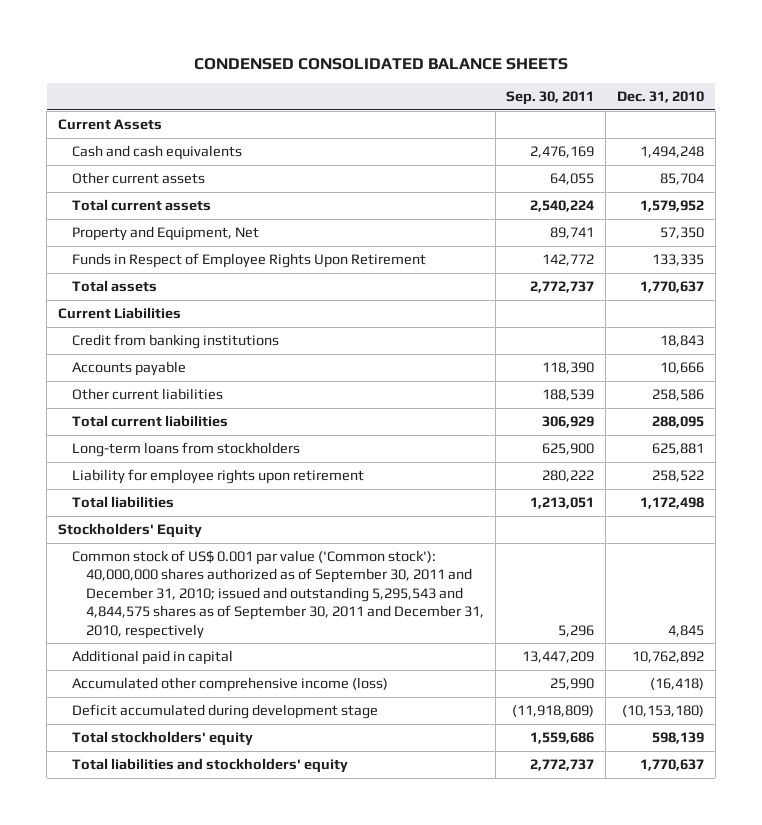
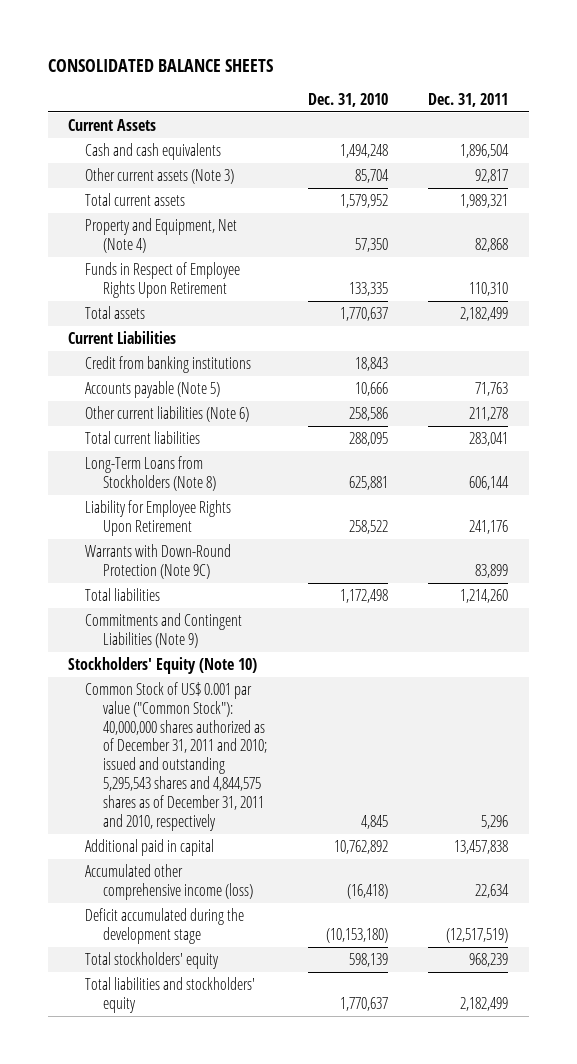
- CONDENSED CONSOLIDATED BALANCE SHEETS
+ CONSOLIDATED BALANCE SHEETS
- | Sep. 30, 2011 | Dec. 31, 2010
+ | Dec. 31, 2010 | Dec. 31, 2011
- Other current assets | 64,055 | 85,704
+ Other current assets (Note 3) | 85,704 | 92,817
- Property and Equipment, Net | 89,741 | 57,350
+ Property and Equipment, Net (Note 4) | 57,350 | 82,868
- Accounts payable | 118,390 | 10,666
- Other current liabilities | 188,539 | 258,586
+ Accounts payable (Note 5) | 10,666 | 71,763
+ Other current liabilities (Note 6) | 258,586 | 211,278
- Long-term loans from stockholders | 625,900 | 625,881
- Liability for employee rights upon retirement | 280,222 | 258,522
+ Long-Term Loans from Stockholders (Note 8) | 625,881 | 606,144
+ Liability for Employee Rights Upon Retirement | 258,522 | 241,176
+ Warrants with Down-Round Protection (Note 9C) | | 83,899
- Stockholders' Equity
- Common stock of US$ 0.001 par value ('Common stock'): 40,000,000 shares authorized as of September 30, 2011 and December 31, 2010; issued and outstanding 5,295,543 and 4,844,575 shares as of September 30, 2011 and December 31, 2010, respectively | 5,296 | 4,845
+ Commitments and Contingent Liabilities (Note 9)
+ Stockholders' Equity (Note 10)
+ Common Stock of US$ 0.001 par value ("Common Stock"): 40,000,000 shares authorized as of December 31, 2011 and 2010; issued and outstanding 5,295,543 shares and 4,844,575 shares as of December 31, 2011 and 2010, respectively | 4,845 | 5,296
- Deficit accumulated during development stage | (11,918,809) | (10,153,180)
+ Deficit accumulated during the development stage | (10,153,180) | (12,517,519)

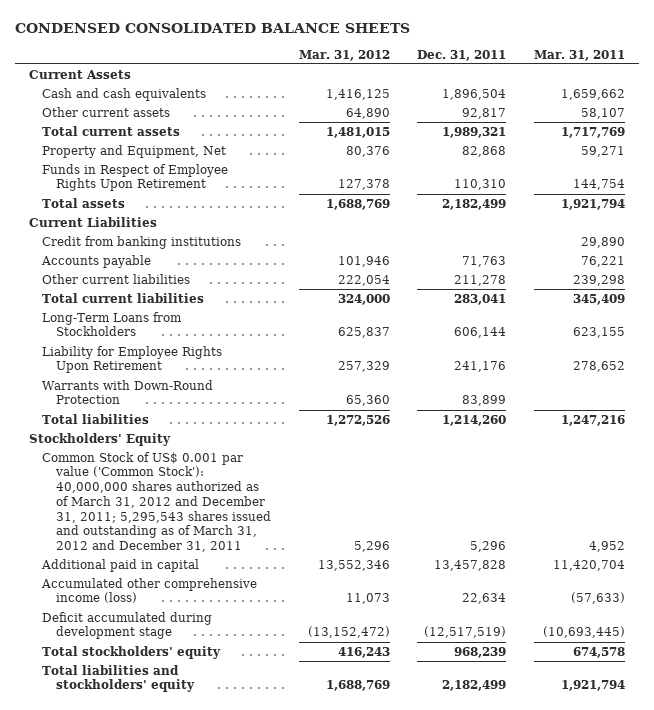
- CONSOLIDATED BALANCE SHEETS
+ CONDENSED CONSOLIDATED BALANCE SHEETS
- | Dec. 31, 2010 | Dec. 31, 2011
+ | Mar. 31, 2012 | Dec. 31, 2011 | Mar. 31, 2011
- Other current assets (Note 3) | 85,704 | 92,817
+ Other current assets | 64,890 | 92,817 | 58,107
- Property and Equipment, Net (Note 4) | 57,350 | 82,868
+ Property and Equipment, Net | 80,376 | 82,868 | 59,271
- Accounts payable (Note 5) | 10,666 | 71,763
- Other current liabilities (Note 6) | 258,586 | 211,278
+ Accounts payable | 101,946 | 71,763 | 76,221
+ Other current liabilities | 222,054 | 211,278 | 239,298
- Long-Term Loans from Stockholders (Note 8) | 625,881 | 606,144
+ Long-Term Loans from Stockholders | 625,837 | 606,144 | 623,155
- Warrants with Down-Round Protection (Note 9C) | | 83,899
+ Warrants with Down-Round Protection | 65,360 | 83,899 |
- Commitments and Contingent Liabilities (Note 9)
- Stockholders' Equity (Note 10)
- Common Stock of US$ 0.001 par value ("Common Stock"): 40,000,000 shares authorized as of December 31, 2011 and 2010; issued and outstanding 5,295,543 shares and 4,844,575 shares as of December 31, 2011 and 2010, respectively | 4,845 | 5,296
- Additional paid in capital | 10,762,892 | 13,457,838
+ Stockholders' Equity
+ Common Stock of US$ 0.001 par value ('Common Stock'): 40,000,000 shares authorized as of March 31, 2012 and December 31, 2011; 5,295,543 shares issued and outstanding as of March 31, 2012 and December 31, 2011 | 5,296 | 5,296 | 4,952
+ Additional paid in capital | 13,552,346 | 13,457,828 | 11,420,704
- Deficit accumulated during the development stage | (10,153,180) | (12,517,519)
+ Deficit accumulated during development stage | (13,152,472) | (12,517,519) | (10,693,445)

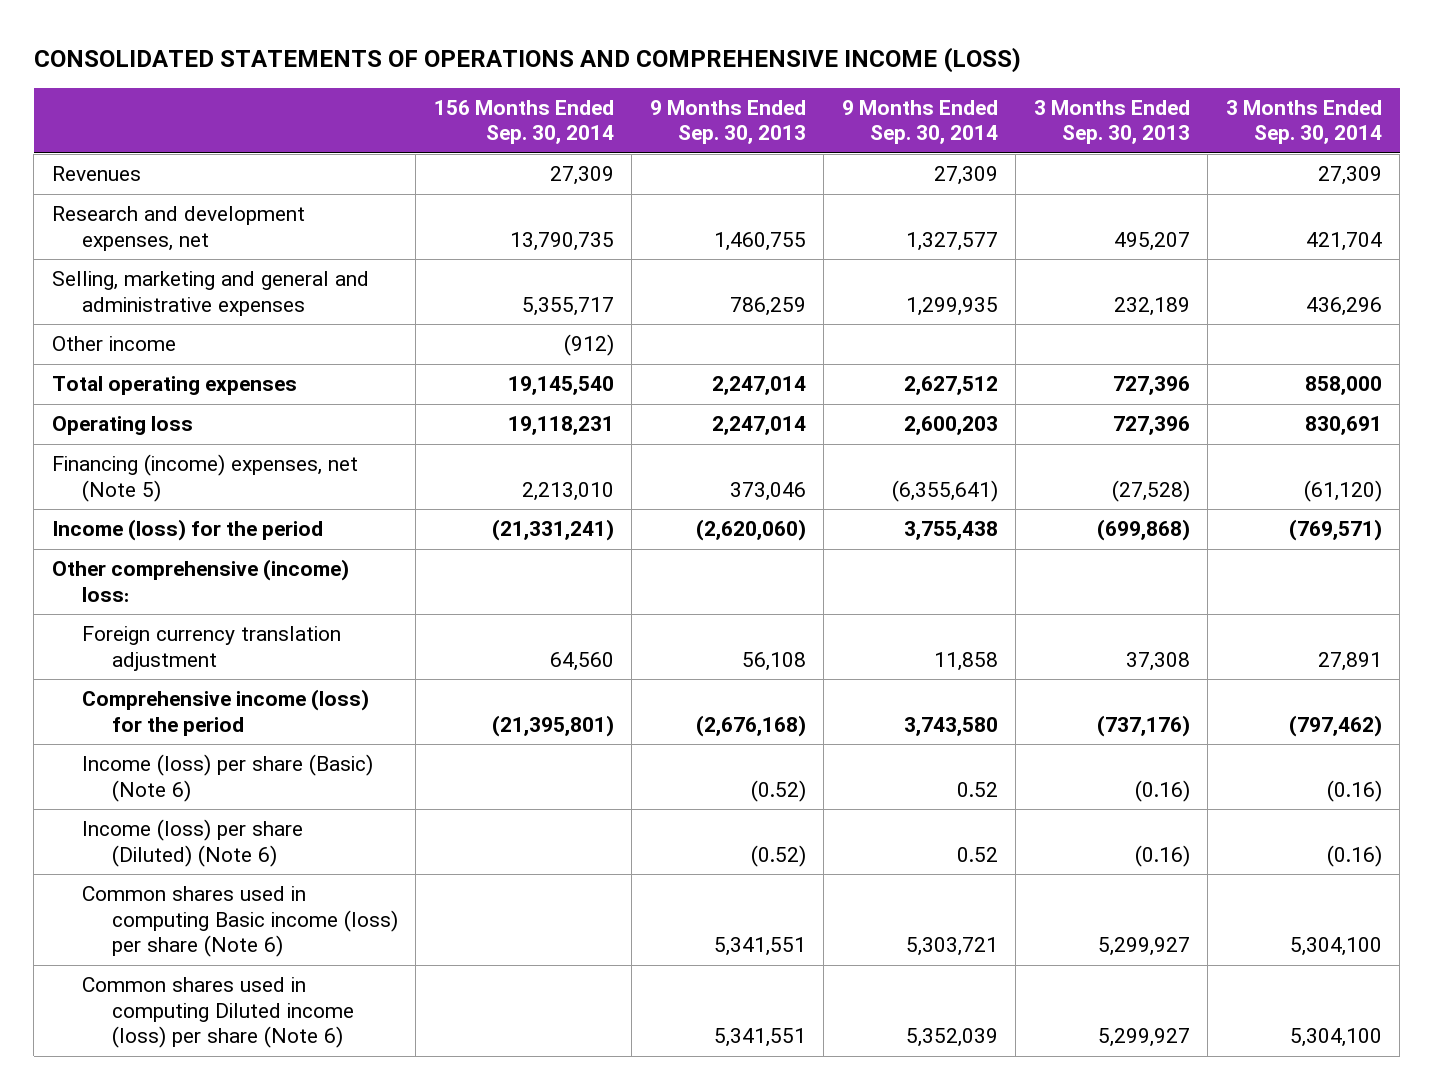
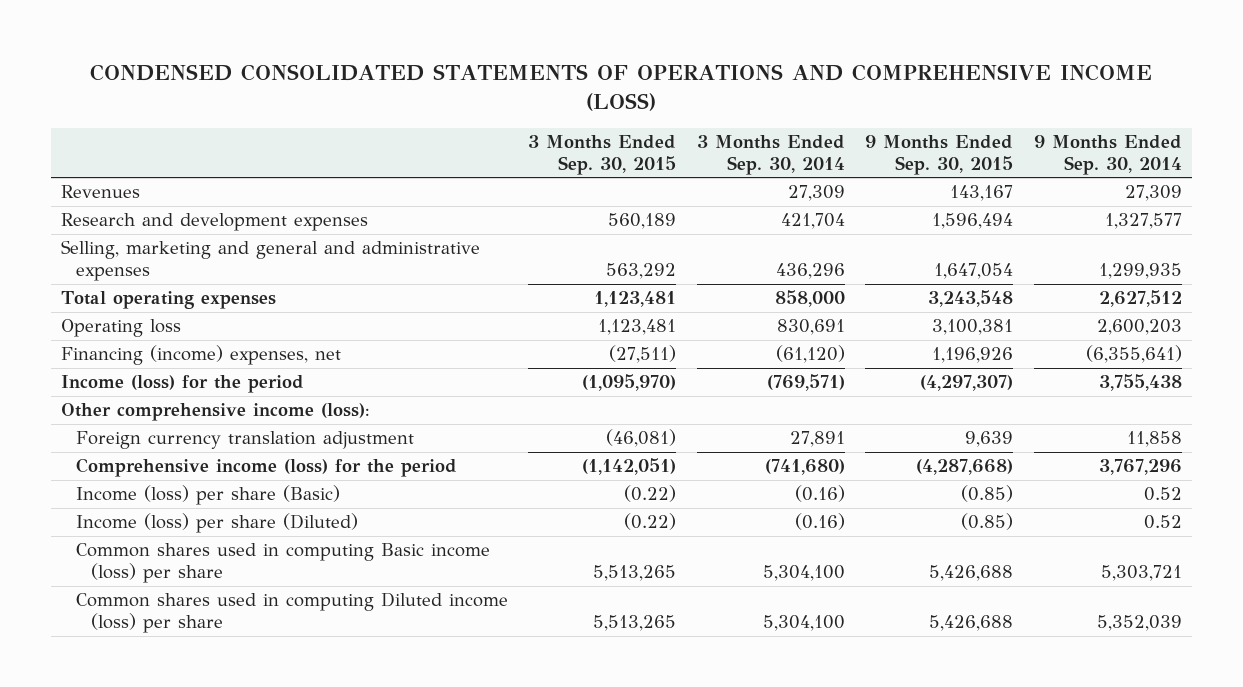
- CONSOLIDATED STATEMENTS OF OPERATIONS AND COMPREHENSIVE INCOME (LOSS)
+ CONDENSED CONSOLIDATED STATEMENTS OF OPERATIONS AND COMPREHENSIVE INCOME (LOSS)
- | 156 Months Ended Sep. 30, 2014 | 9 Months Ended Sep. 30, 2013 | 9 Months Ended Sep. 30, 2014 | 3 Months Ended Sep. 30, 2013 | 3 Months Ended Sep. 30, 2014
+ | 3 Months Ended Sep. 30, 2015 | 3 Months Ended Sep. 30, 2014 | 9 Months Ended Sep. 30, 2015 | 9 Months Ended Sep. 30, 2014
- Research and development expenses, net | 13,790,735 | 1,460,755 | 1,327,577 | 495,207 | 421,704
+ Research and development expenses | 560,189 | 421,704 | 1,596,494 | 1,327,577
- Other income | (912) | | | |
- Financing (income) expenses, net (Note 5) | 2,213,010 | 373,046 | (6,355,641) | (27,528) | (61,120)
+ Financing (income) expenses, net | (27,511) | (61,120) | 1,196,926 | (6,355,641)
- Other comprehensive (income) loss:
+ Other comprehensive income (loss):
- Comprehensive income (loss) for the period | (21,395,801) | (2,676,168) | 3,743,580 | (737,176) | (797,462)
- Income (loss) per share (Basic) (Note 6) | | (0.52) | 0.52 | (0.16) | (0.16)
- Income (loss) per share (Diluted) (Note 6) | | (0.52) | 0.52 | (0.16) | (0.16)
- Common shares used in computing Basic income (loss) per share (Note 6) | | 5,341,551 | 5,303,721 | 5,299,927 | 5,304,100
- Common shares used in computing Diluted income (loss) per share (Note 6) | | 5,341,551 | 5,352,039 | 5,299,927 | 5,304,100
+ Comprehensive income (loss) for the period | (1,142,051) | (741,680) | (4,287,668) | 3,767,296
+ Income (loss) per share (Basic) | (0.22) | (0.16) | (0.85) | 0.52
+ Income (loss) per share (Diluted) | (0.22) | (0.16) | (0.85) | 0.52
+ Common shares used in computing Basic income (loss) per share | 5,513,265 | 5,304,100 | 5,426,688 | 5,303,721
+ Common shares used in computing Diluted income (loss) per share | 5,513,265 | 5,304,100 | 5,426,688 | 5,352,039

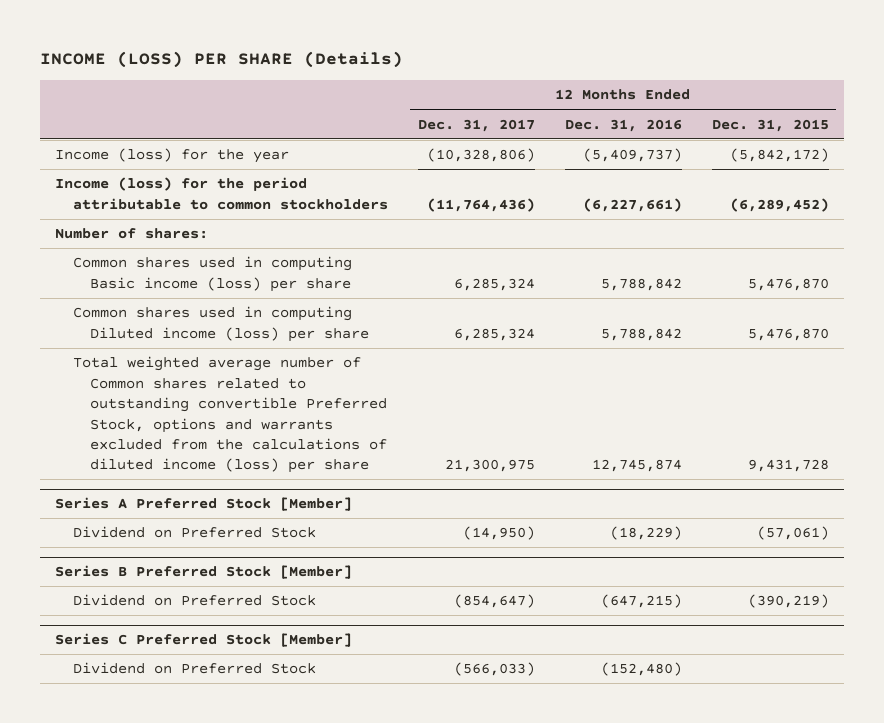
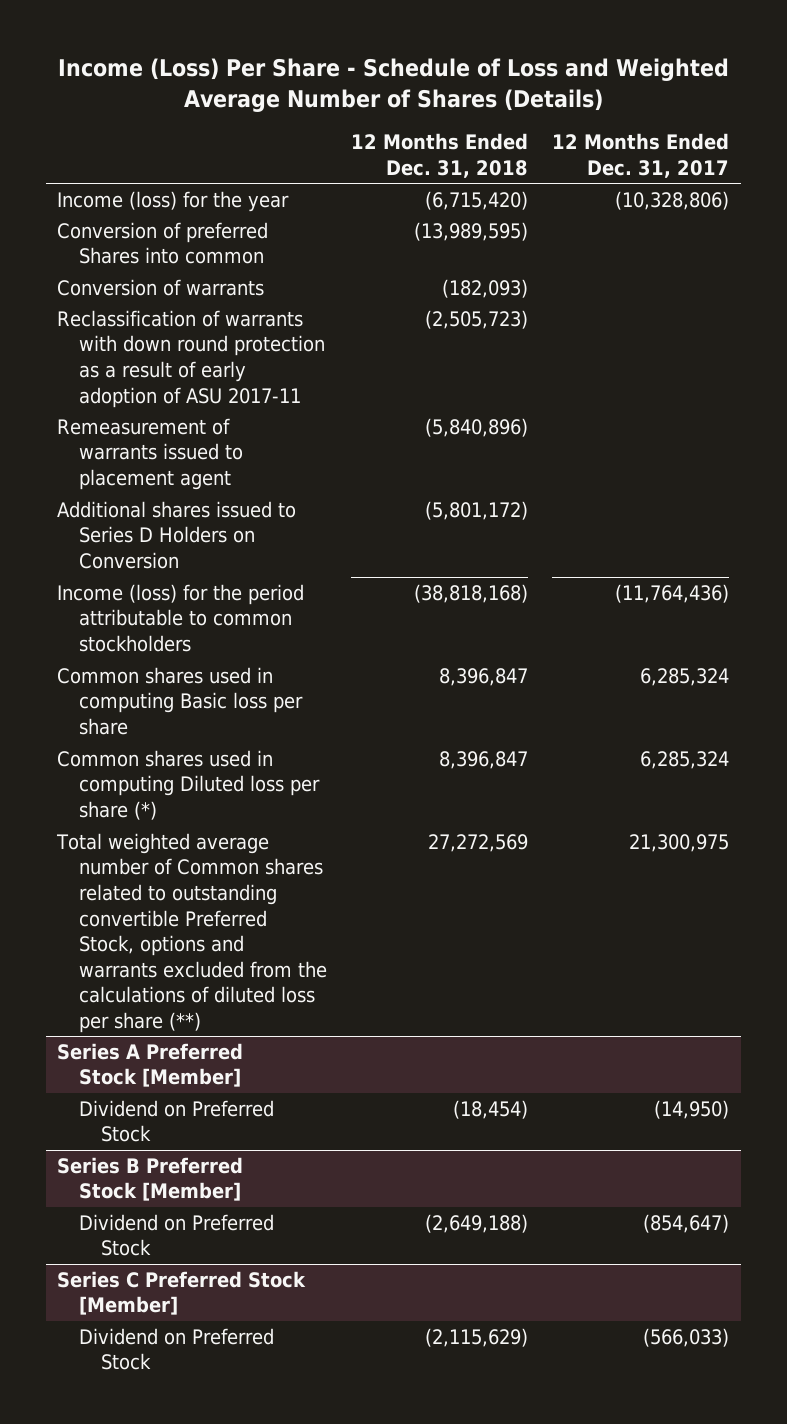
- INCOME (LOSS) PER SHARE (Details)
+ Income (Loss) Per Share - Schedule of Loss and Weighted Average Number of Shares (Details)
- | 12 Months Ended Dec. 31, 2017 | 12 Months Ended Dec. 31, 2016 | 12 Months Ended Dec. 31, 2015
+ | 12 Months Ended Dec. 31, 2018 | 12 Months Ended Dec. 31, 2017
+ Conversion of preferred Shares into common | (13,989,595) |
+ Conversion of warrants | (182,093) |
+ Reclassification of warrants with down round protection as a result of early adoption of ASU 2017-11 | (2,505,723) |
+ Remeasurement of warrants issued to placement agent | (5,840,896) |
+ Additional shares issued to Series D Holders on Conversion | (5,801,172) |
- Number of shares:
- Common shares used in computing Basic income (loss) per share | 6,285,324 | 5,788,842 | 5,476,870
- Common shares used in computing Diluted income (loss) per share | 6,285,324 | 5,788,842 | 5,476,870
- Total weighted average number of Common shares related to outstanding convertible Preferred Stock, options and warrants excluded from the calculations of diluted income (loss) per share | 21,300,975 | 12,745,874 | 9,431,728
+ Common shares used in computing Basic loss per share | 8,396,847 | 6,285,324
+ Common shares used in computing Diluted loss per share (*) | 8,396,847 | 6,285,324
+ Total weighted average number of Common shares related to outstanding convertible Preferred Stock, options and warrants excluded from the calculations of diluted loss per share (**) | 27,272,569 | 21,300,975

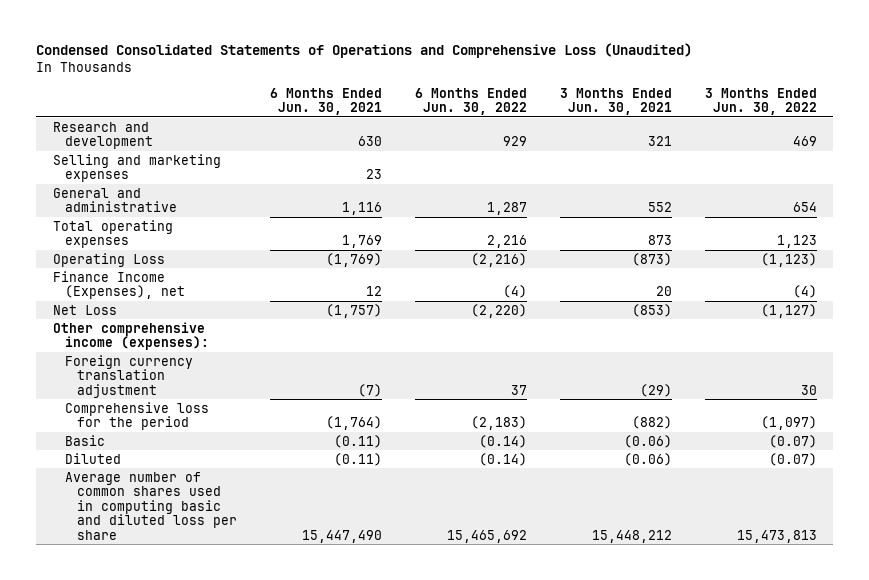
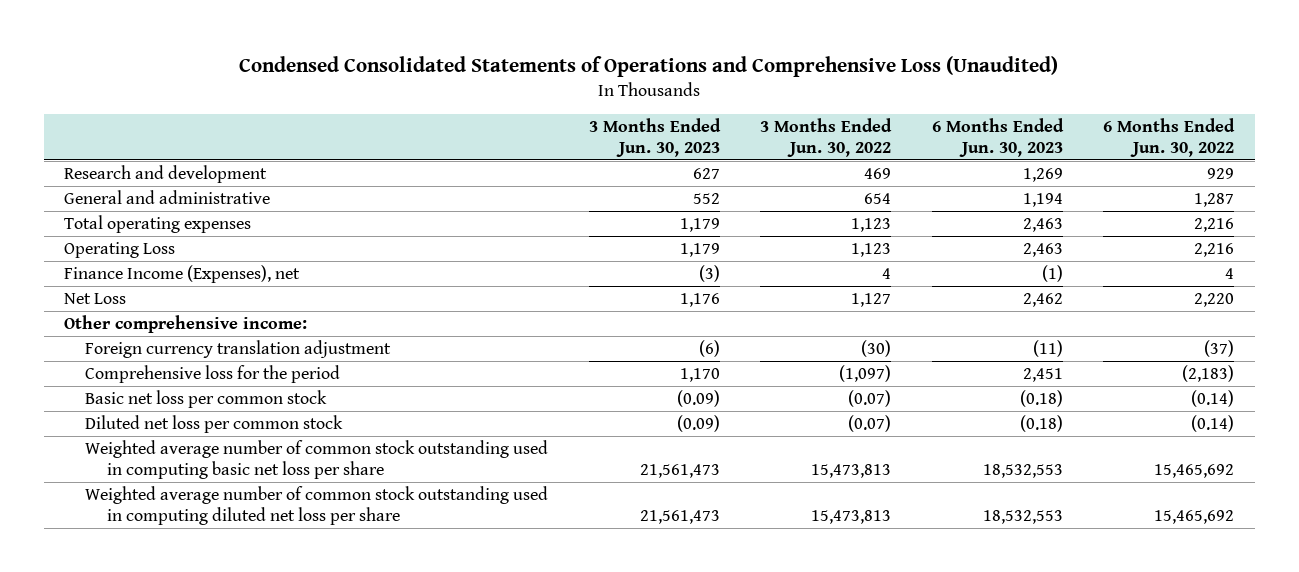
- | 6 Months Ended Jun. 30, 2021 | 6 Months Ended Jun. 30, 2022 | 3 Months Ended Jun. 30, 2021 | 3 Months Ended Jun. 30, 2022
+ | 3 Months Ended Jun. 30, 2023 | 3 Months Ended Jun. 30, 2022 | 6 Months Ended Jun. 30, 2023 | 6 Months Ended Jun. 30, 2022
- Selling and marketing expenses | 23 | | |
- Operating Loss | (1,769) | (2,216) | (873) | (1,123)
- Finance Income (Expenses), net | 12 | (4) | 20 | (4)
- Net Loss | (1,757) | (2,220) | (853) | (1,127)
- Other comprehensive income (expenses):
- Foreign currency translation adjustment | (7) | 37 | (29) | 30
+ Operating Loss | 1,179 | 1,123 | 2,463 | 2,216
+ Finance Income (Expenses), net | (3) | 4 | (1) | 4
+ Net Loss | 1,176 | 1,127 | 2,462 | 2,220
+ Other comprehensive income:
+ Foreign currency translation adjustment | (6) | (30) | (11) | (37)
- Basic | (0.11) | (0.14) | (0.06) | (0.07)
- Diluted | (0.11) | (0.14) | (0.06) | (0.07)
- Average number of common shares used in computing basic and diluted loss per share | 15,447,490 | 15,465,692 | 15,448,212 | 15,473,813
+ Basic net loss per common stock | (0.09) | (0.07) | (0.18) | (0.14)
+ Diluted net loss per common stock | (0.09) | (0.07) | (0.18) | (0.14)
+ Weighted average number of common stock outstanding used in computing basic net loss per share | 21,561,473 | 15,473,813 | 18,532,553 | 15,465,692
+ Weighted average number of common stock outstanding used in computing diluted net loss per share | 21,561,473 | 15,473,813 | 18,532,553 | 15,465,692

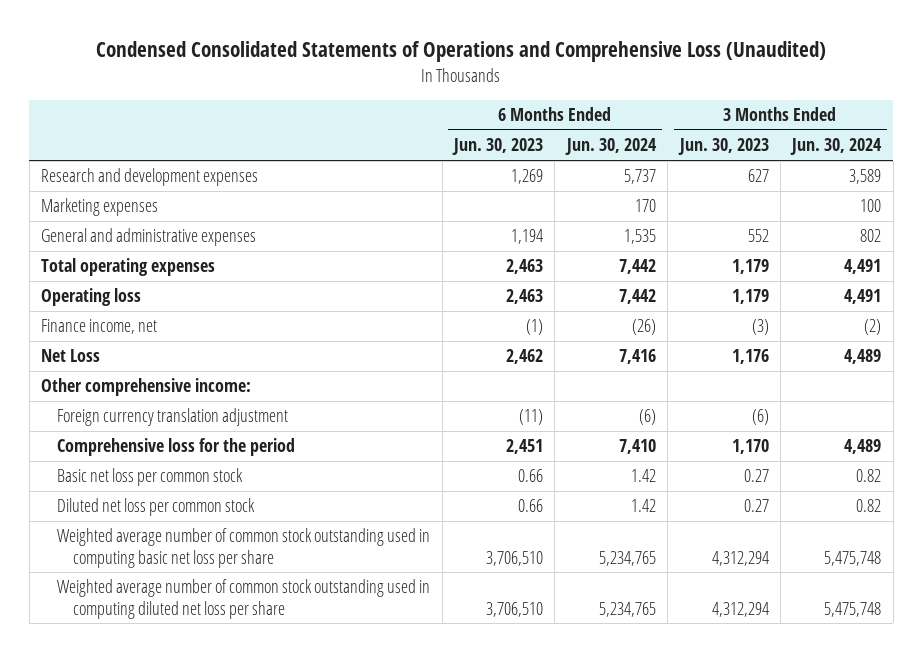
- | 3 Months Ended Jun. 30, 2023 | 3 Months Ended Jun. 30, 2022 | 6 Months Ended Jun. 30, 2023 | 6 Months Ended Jun. 30, 2022
+ | 6 Months Ended Jun. 30, 2023 | 6 Months Ended Jun. 30, 2024 | 3 Months Ended Jun. 30, 2023 | 3 Months Ended Jun. 30, 2024
- Research and development | 627 | 469 | 1,269 | 929
- General and administrative | 552 | 654 | 1,194 | 1,287
+ Research and development expenses | 1,269 | 5,737 | 627 | 3,589
+ Marketing expenses | | 170 | | 100
+ General and administrative expenses | 1,194 | 1,535 | 552 | 802
- Operating Loss | 1,179 | 1,123 | 2,463 | 2,216
- Finance Income (Expenses), net | (3) | 4 | (1) | 4
+ Operating loss | 2,463 | 7,442 | 1,179 | 4,491
+ Finance income, net | (1) | (26) | (3) | (2)
- Basic net loss per common stock | (0.09) | (0.07) | (0.18) | (0.14)
- Diluted net loss per common stock | (0.09) | (0.07) | (0.18) | (0.14)
- Weighted average number of common stock outstanding used in computing basic net loss per share | 21,561,473 | 15,473,813 | 18,532,553 | 15,465,692
- Weighted average number of common stock outstanding used in computing diluted net loss per share | 21,561,473 | 15,473,813 | 18,532,553 | 15,465,692
+ Basic net loss per common stock | 0.66 | 1.42 | 0.27 | 0.82
+ Diluted net loss per common stock | 0.66 | 1.42 | 0.27 | 0.82
+ Weighted average number of common stock outstanding used in computing basic net loss per share | 3,706,510 | 5,234,765 | 4,312,294 | 5,475,748
+ Weighted average number of common stock outstanding used in computing diluted net loss per share | 3,706,510 | 5,234,765 | 4,312,294 | 5,475,748

